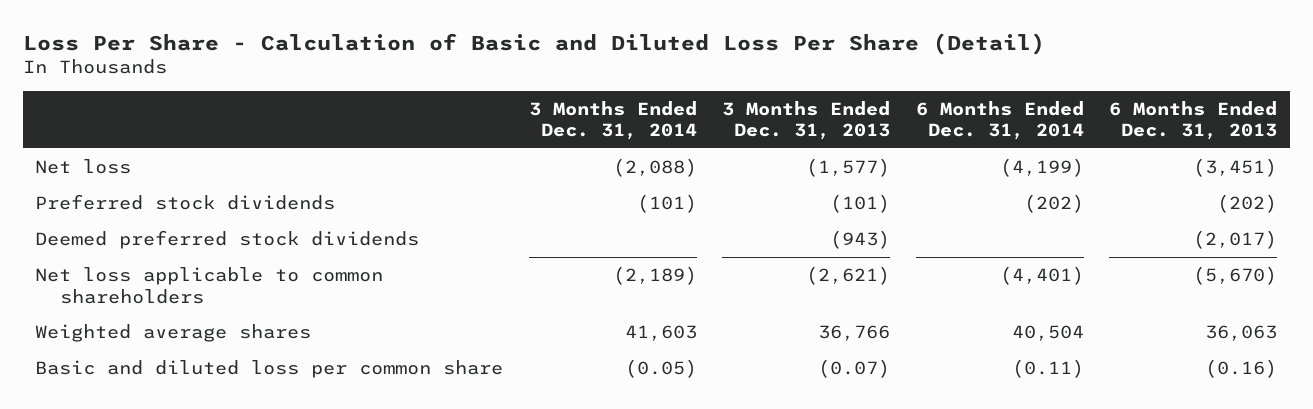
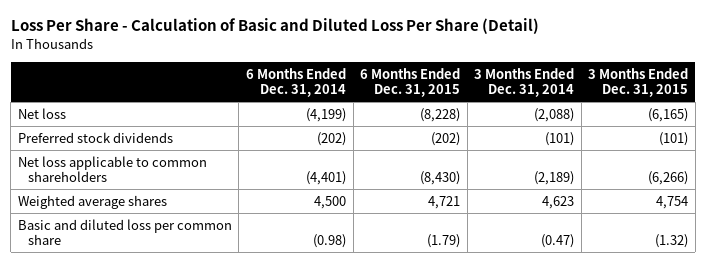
- | 3 Months Ended Dec. 31, 2014 | 3 Months Ended Dec. 31, 2013 | 6 Months Ended Dec. 31, 2014 | 6 Months Ended Dec. 31, 2013
+ | 6 Months Ended Dec. 31, 2014 | 6 Months Ended Dec. 31, 2015 | 3 Months Ended Dec. 31, 2014 | 3 Months Ended Dec. 31, 2015
- Deemed preferred stock dividends | | (943) | | (2,017)
- Weighted average shares | 41,603 | 36,766 | 40,504 | 36,063
- Basic and diluted loss per common share | (0.05) | (0.07) | (0.11) | (0.16)
+ Weighted average shares | 4,500 | 4,721 | 4,623 | 4,754
+ Basic and diluted loss per common share | (0.98) | (1.79) | (0.47) | (1.32)

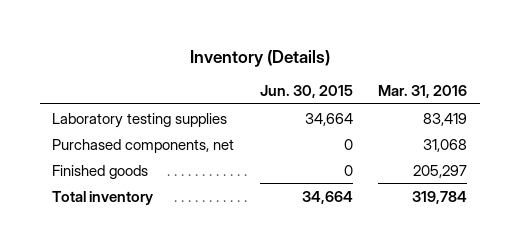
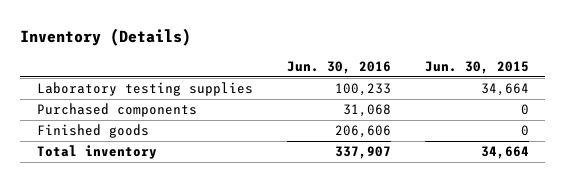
- | Jun. 30, 2015 | Mar. 31, 2016
+ | Jun. 30, 2016 | Jun. 30, 2015
- Purchased components, net | 0 | 31,068
+ Purchased components | 31,068 | 0

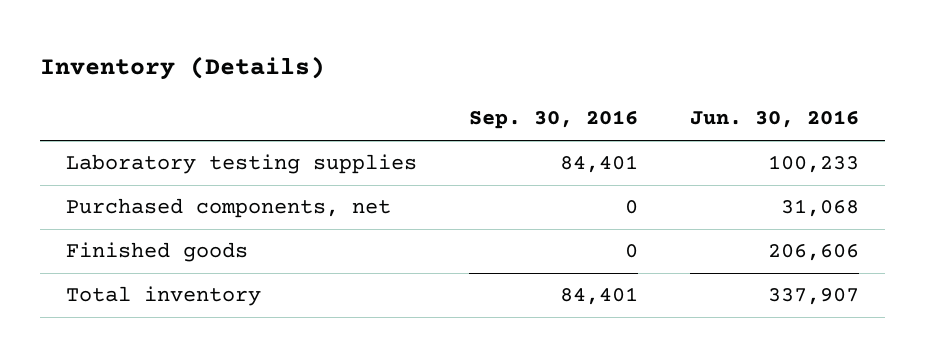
- | Jun. 30, 2016 | Jun. 30, 2015
+ | Sep. 30, 2016 | Jun. 30, 2016
- Purchased components | 31,068 | 0
+ Purchased components, net | 0 | 31,068

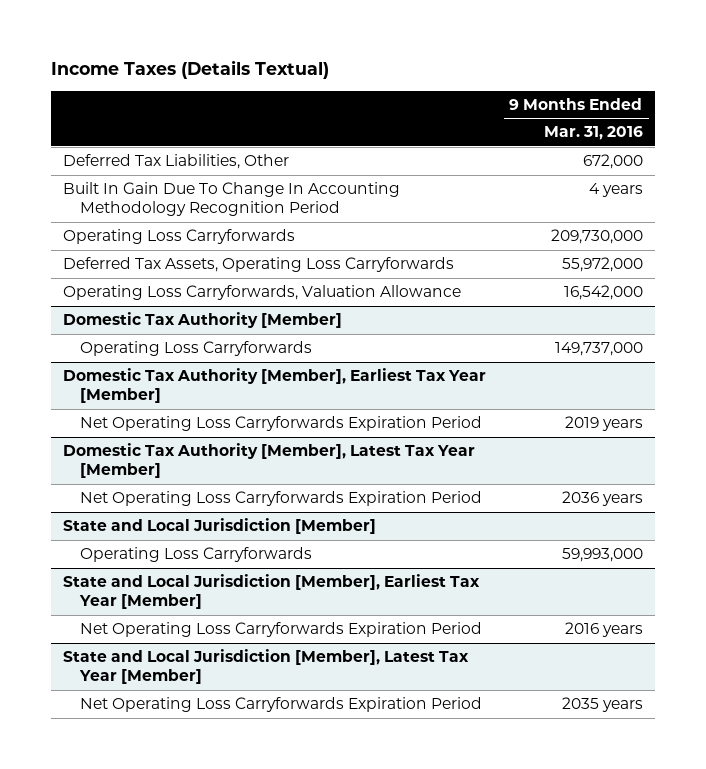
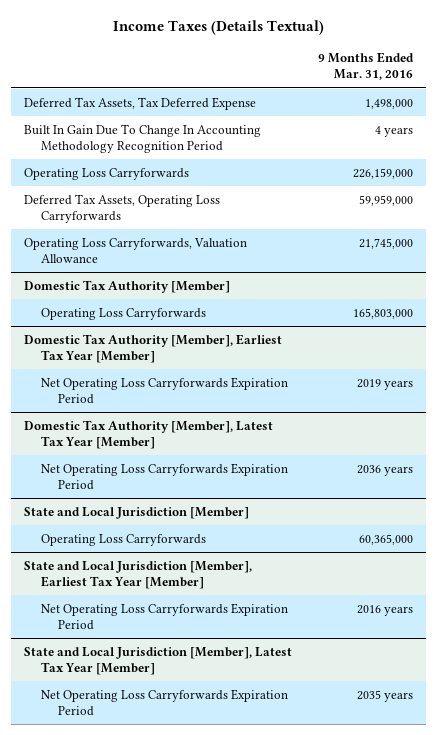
- Deferred Tax Liabilities, Other | 672,000
+ Deferred Tax Assets, Tax Deferred Expense | 1,498,000
- Operating Loss Carryforwards | 209,730,000
- Deferred Tax Assets, Operating Loss Carryforwards | 55,972,000
- Operating Loss Carryforwards, Valuation Allowance | 16,542,000
+ Operating Loss Carryforwards | 226,159,000
+ Deferred Tax Assets, Operating Loss Carryforwards | 59,959,000
+ Operating Loss Carryforwards, Valuation Allowance | 21,745,000
@ Domestic Tax Authority [Member]
- Operating Loss Carryforwards | 149,737,000
+ Operating Loss Carryforwards | 165,803,000
@ State and Local Jurisdiction [Member]
- Operating Loss Carryforwards | 59,993,000
+ Operating Loss Carryforwards | 60,365,000

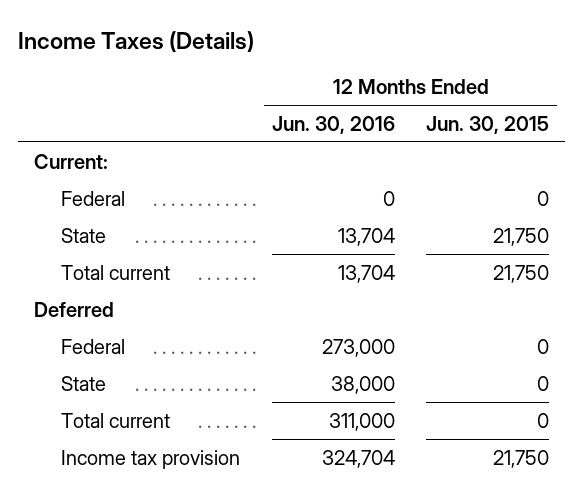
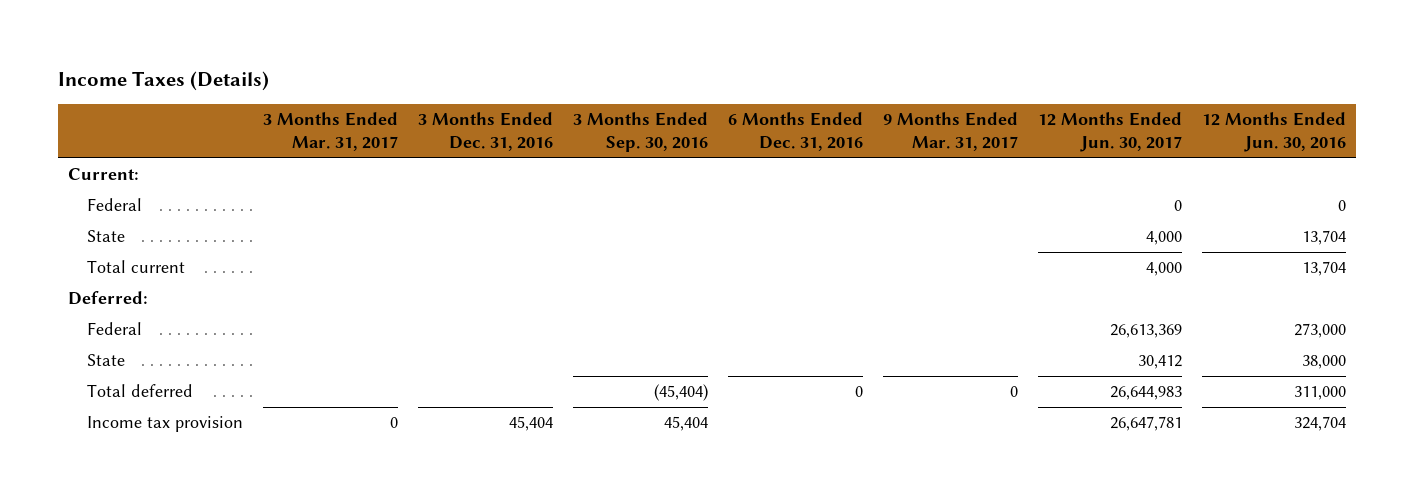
- | 12 Months Ended Jun. 30, 2016 | 12 Months Ended Jun. 30, 2015
+ | 3 Months Ended Mar. 31, 2017 | 3 Months Ended Dec. 31, 2016 | 3 Months Ended Sep. 30, 2016 | 6 Months Ended Dec. 31, 2016 | 9 Months Ended Mar. 31, 2017 | 12 Months Ended Jun. 30, 2017 | 12 Months Ended Jun. 30, 2016
- Deferred
+ Deferred:
- Total current | 311,000 | 0
+ Total deferred | | | (45,404) | 0 | 0 | 26,644,983 | 311,000

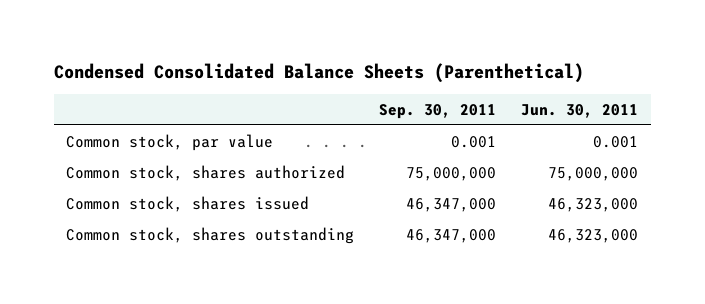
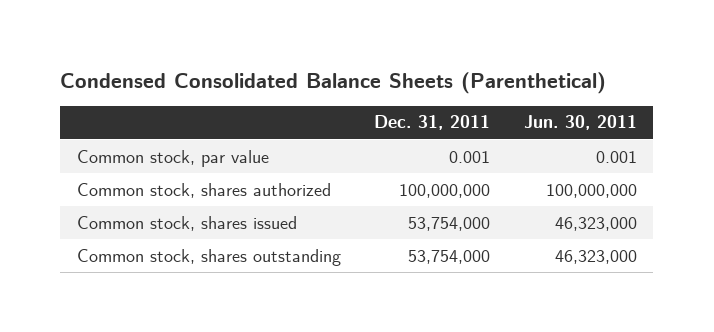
- | Sep. 30, 2011 | Jun. 30, 2011
+ | Dec. 31, 2011 | Jun. 30, 2011
- Common stock, shares authorized | 75,000,000 | 75,000,000
+ Common stock, shares authorized | 100,000,000 | 100,000,000

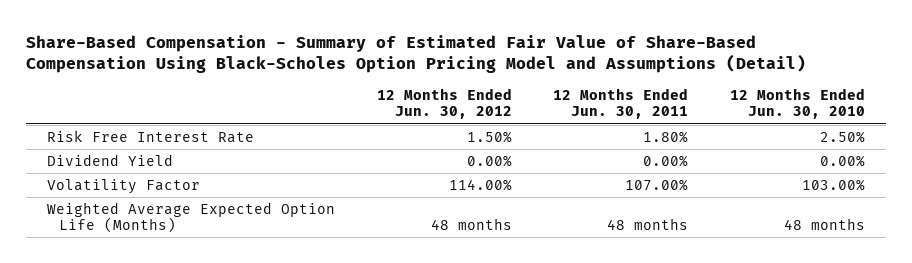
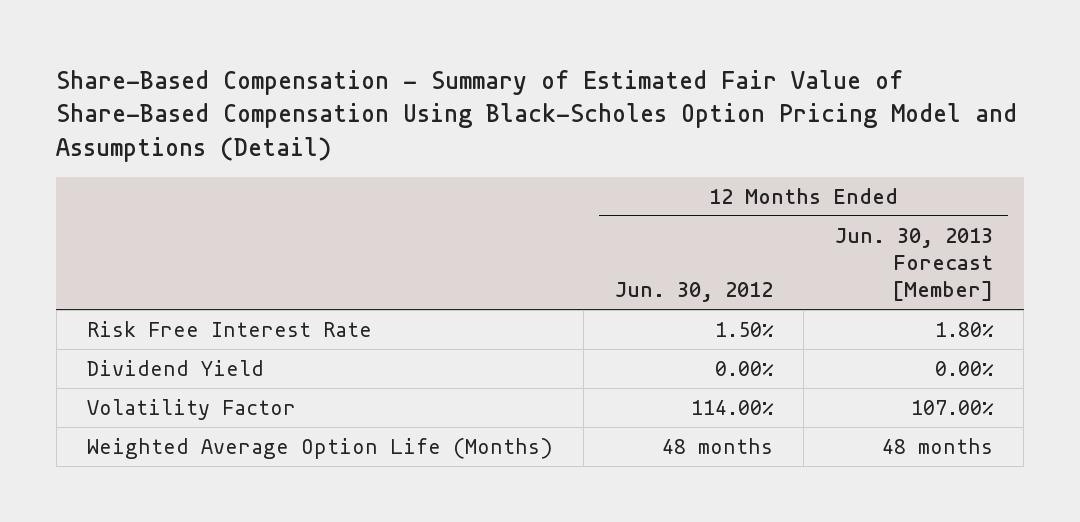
- | 12 Months Ended Jun. 30, 2012 | 12 Months Ended Jun. 30, 2011 | 12 Months Ended Jun. 30, 2010
+ | 12 Months Ended Jun. 30, 2012 | 12 Months Ended Jun. 30, 2013 Forecast [Member]
- Weighted Average Expected Option Life (Months) | 48 months | 48 months | 48 months
+ Weighted Average Option Life (Months) | 48 months | 48 months

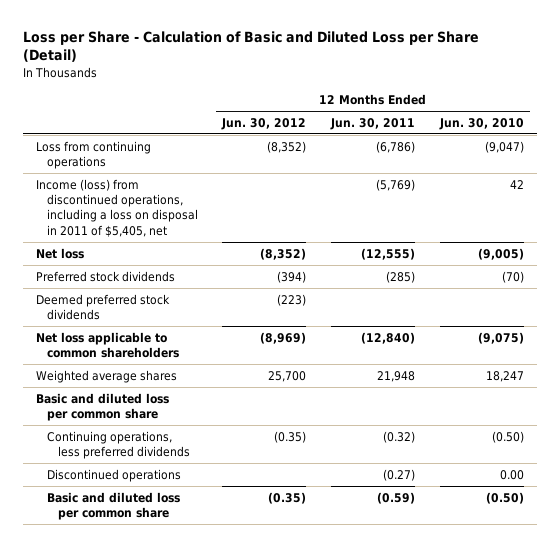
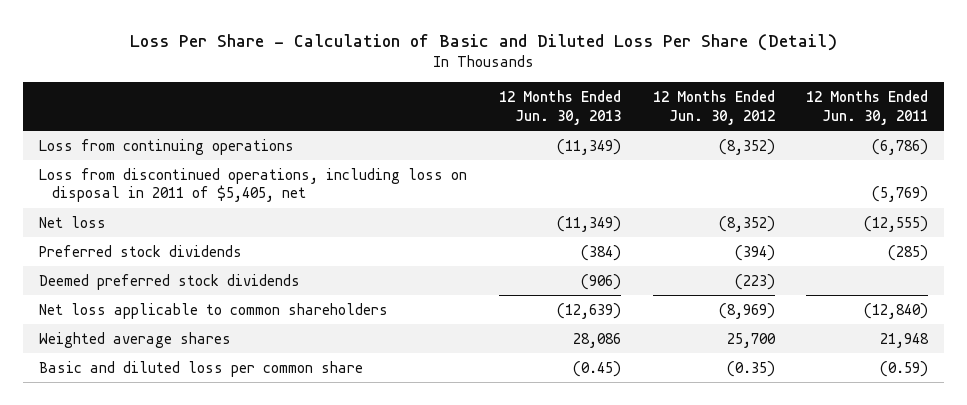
- Loss per Share - Calculation of Basic and Diluted Loss per Share (Detail)
+ Loss Per Share - Calculation of Basic and Diluted Loss Per Share (Detail)
- | 12 Months Ended Jun. 30, 2012 | 12 Months Ended Jun. 30, 2011 | 12 Months Ended Jun. 30, 2010
+ | 12 Months Ended Jun. 30, 2013 | 12 Months Ended Jun. 30, 2012 | 12 Months Ended Jun. 30, 2011
- Income (loss) from discontinued operations, including a loss on disposal in 2011 of $5,405, net | | (5,769) | 42
+ Loss from discontinued operations, including loss on disposal in 2011 of $5,405, net | | | (5,769)
- Basic and diluted loss per common share
- Continuing operations, less preferred dividends | (0.35) | (0.32) | (0.50)
- Discontinued operations | | (0.27) | 0.00

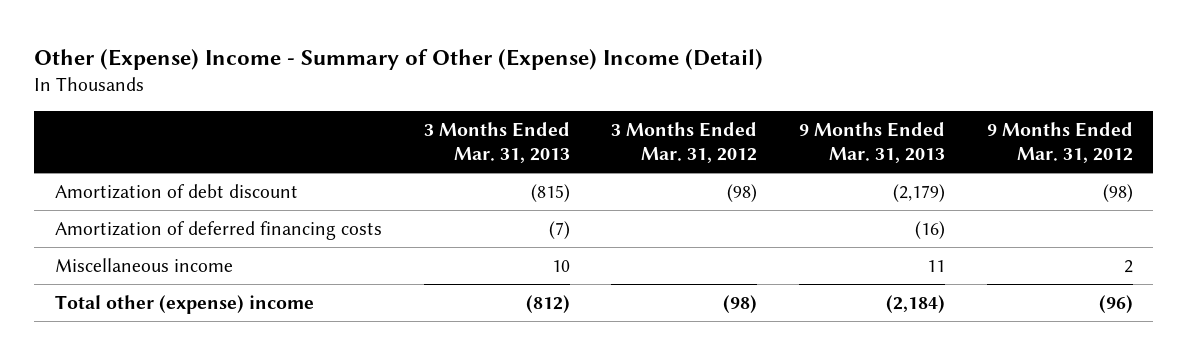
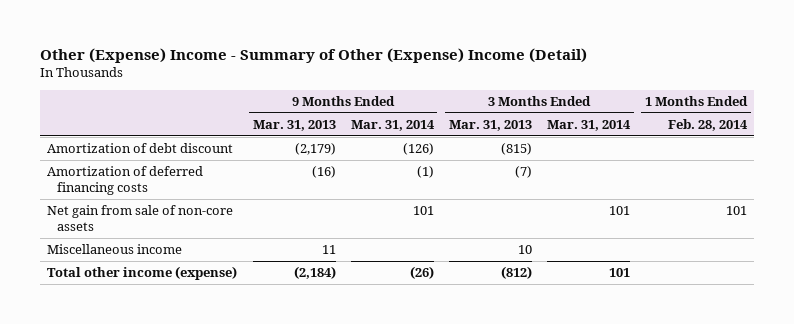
- | 3 Months Ended Mar. 31, 2013 | 3 Months Ended Mar. 31, 2012 | 9 Months Ended Mar. 31, 2013 | 9 Months Ended Mar. 31, 2012
+ | 9 Months Ended Mar. 31, 2013 | 9 Months Ended Mar. 31, 2014 | 3 Months Ended Mar. 31, 2013 | 3 Months Ended Mar. 31, 2014 | 1 Months Ended Feb. 28, 2014
+ Net gain from sale of non-core assets | | 101 | | 101 | 101
- Total other (expense) income | (812) | (98) | (2,184) | (96)
+ Total other income (expense) | (2,184) | (26) | (812) | 101 |

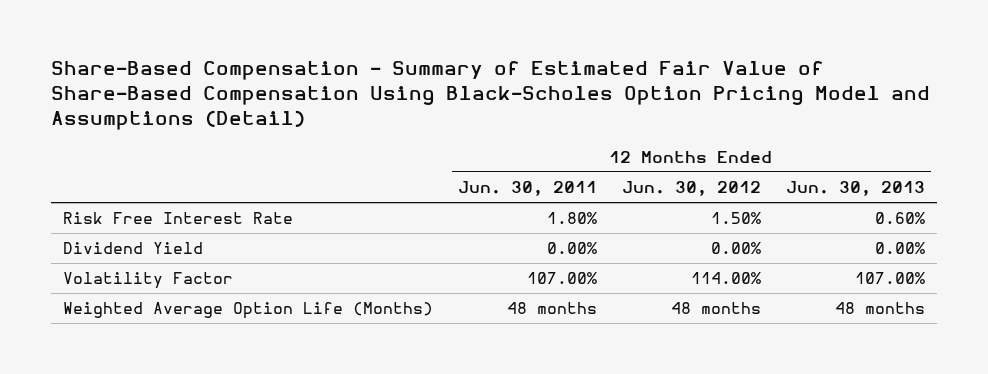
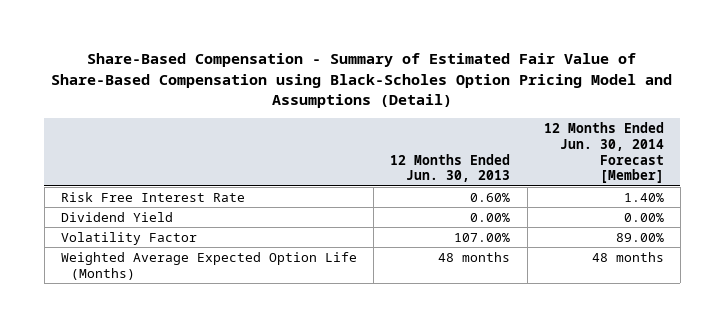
- Share-Based Compensation - Summary of Estimated Fair Value of Share-Based Compensation Using Black-Scholes Option Pricing Model and Assumptions (Detail)
+ Share-Based Compensation - Summary of Estimated Fair Value of Share-Based Compensation using Black-Scholes Option Pricing Model and Assumptions (Detail)
- | 12 Months Ended Jun. 30, 2011 | 12 Months Ended Jun. 30, 2012 | 12 Months Ended Jun. 30, 2013
+ | 12 Months Ended Jun. 30, 2013 | 12 Months Ended Jun. 30, 2014 Forecast [Member]
- Weighted Average Option Life (Months) | 48 months | 48 months | 48 months
+ Weighted Average Expected Option Life (Months) | 48 months | 48 months

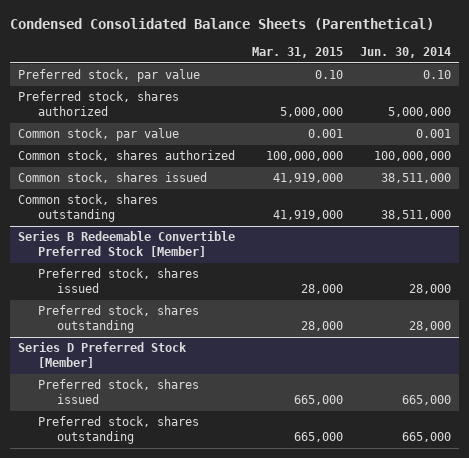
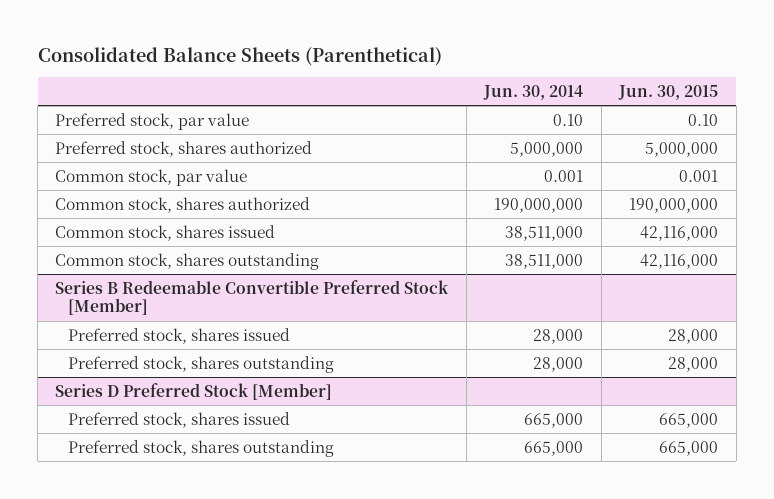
- Condensed Consolidated Balance Sheets (Parenthetical)
+ Consolidated Balance Sheets (Parenthetical)
- | Mar. 31, 2015 | Jun. 30, 2014
+ | Jun. 30, 2014 | Jun. 30, 2015
- Common stock, shares authorized | 100,000,000 | 100,000,000
+ Common stock, shares authorized | 190,000,000 | 190,000,000

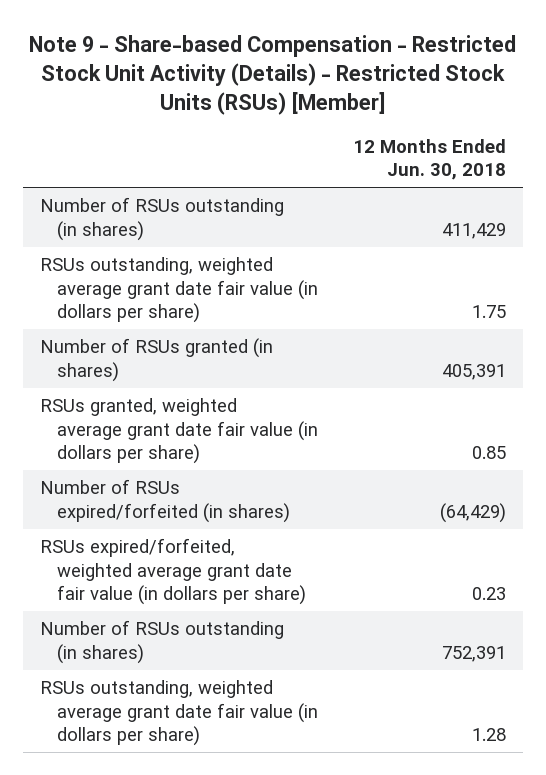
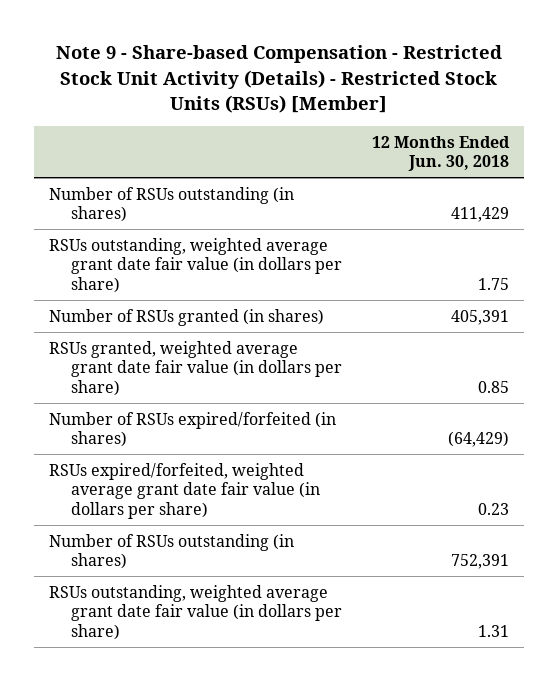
- RSUs outstanding, weighted average grant date fair value (in dollars per share) | 1.28
+ RSUs outstanding, weighted average grant date fair value (in dollars per share) | 1.31

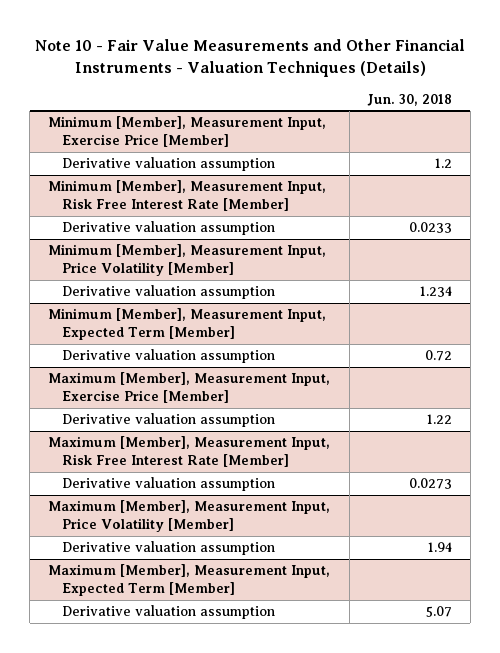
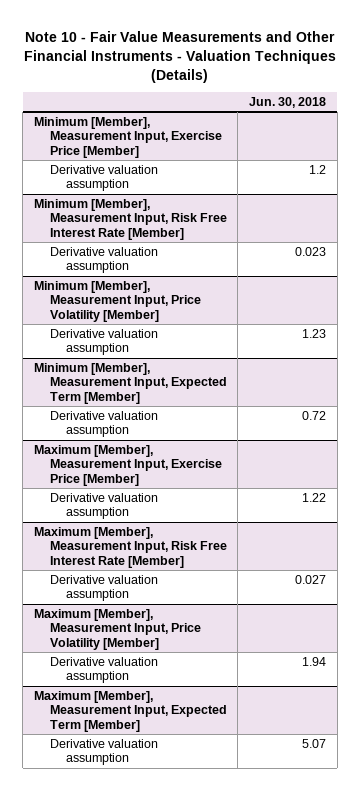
@ Minimum [Member], Measurement Input, Risk Free Interest Rate [Member]
- Derivative valuation assumption | 0.0233
+ Derivative valuation assumption | 0.023
@ Minimum [Member], Measurement Input, Price Volatility [Member]
- Derivative valuation assumption | 1.234
+ Derivative valuation assumption | 1.23
@ Maximum [Member], Measurement Input, Risk Free Interest Rate [Member]
- Derivative valuation assumption | 0.0273
+ Derivative valuation assumption | 0.027

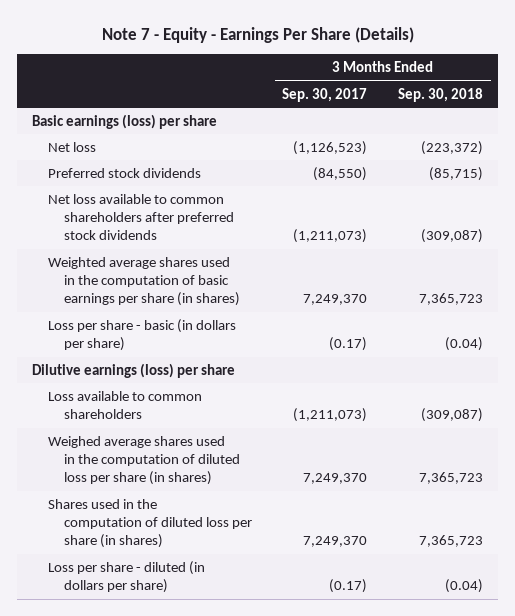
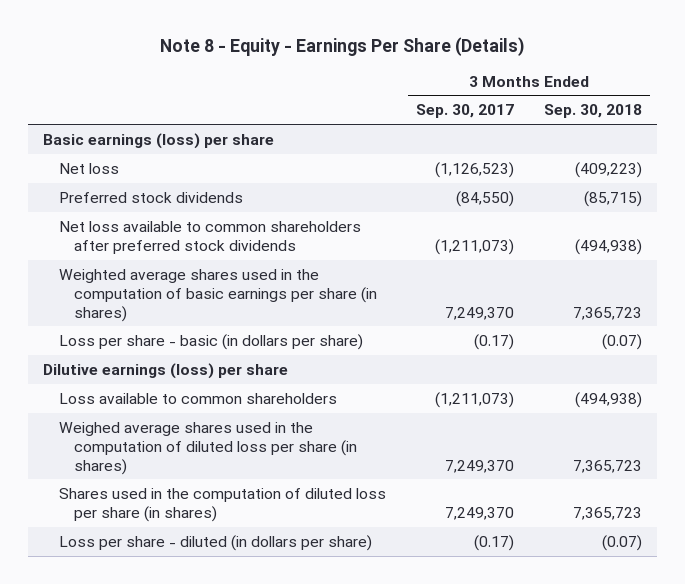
- Note 7 - Equity - Earnings Per Share (Details)
+ Note 8 - Equity - Earnings Per Share (Details)
- Net loss | (1,126,523) | (223,372)
+ Net loss | (1,126,523) | (409,223)
- Net loss available to common shareholders after preferred stock dividends | (1,211,073) | (309,087)
+ Net loss available to common shareholders after preferred stock dividends | (1,211,073) | (494,938)
- Loss per share - basic (in dollars per share) | (0.17) | (0.04)
+ Loss per share - basic (in dollars per share) | (0.17) | (0.07)
- Loss available to common shareholders | (1,211,073) | (309,087)
+ Loss available to common shareholders | (1,211,073) | (494,938)
- Loss per share - diluted (in dollars per share) | (0.17) | (0.04)
+ Loss per share - diluted (in dollars per share) | (0.17) | (0.07)

